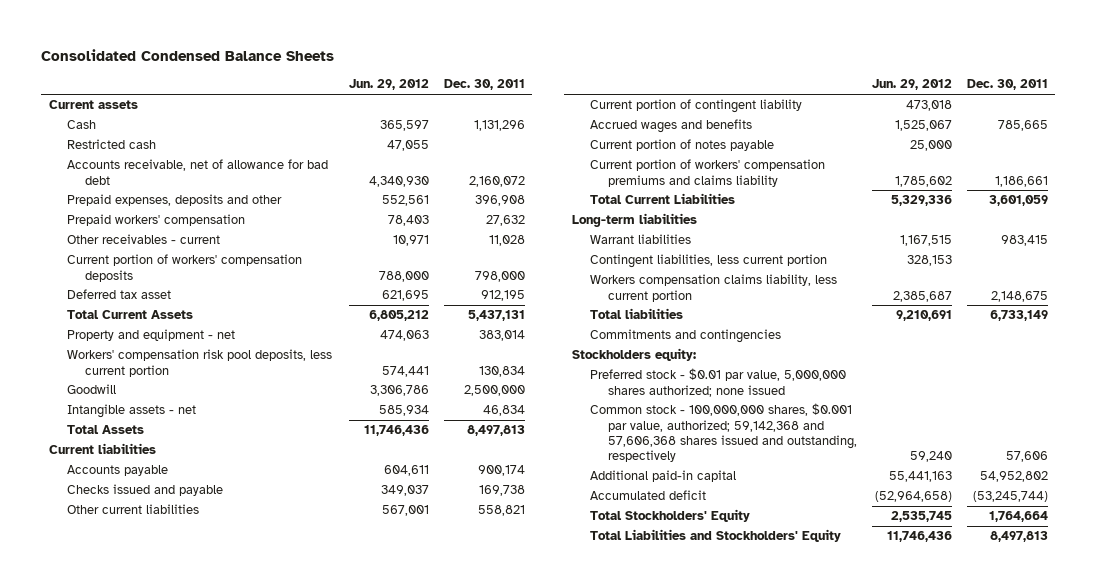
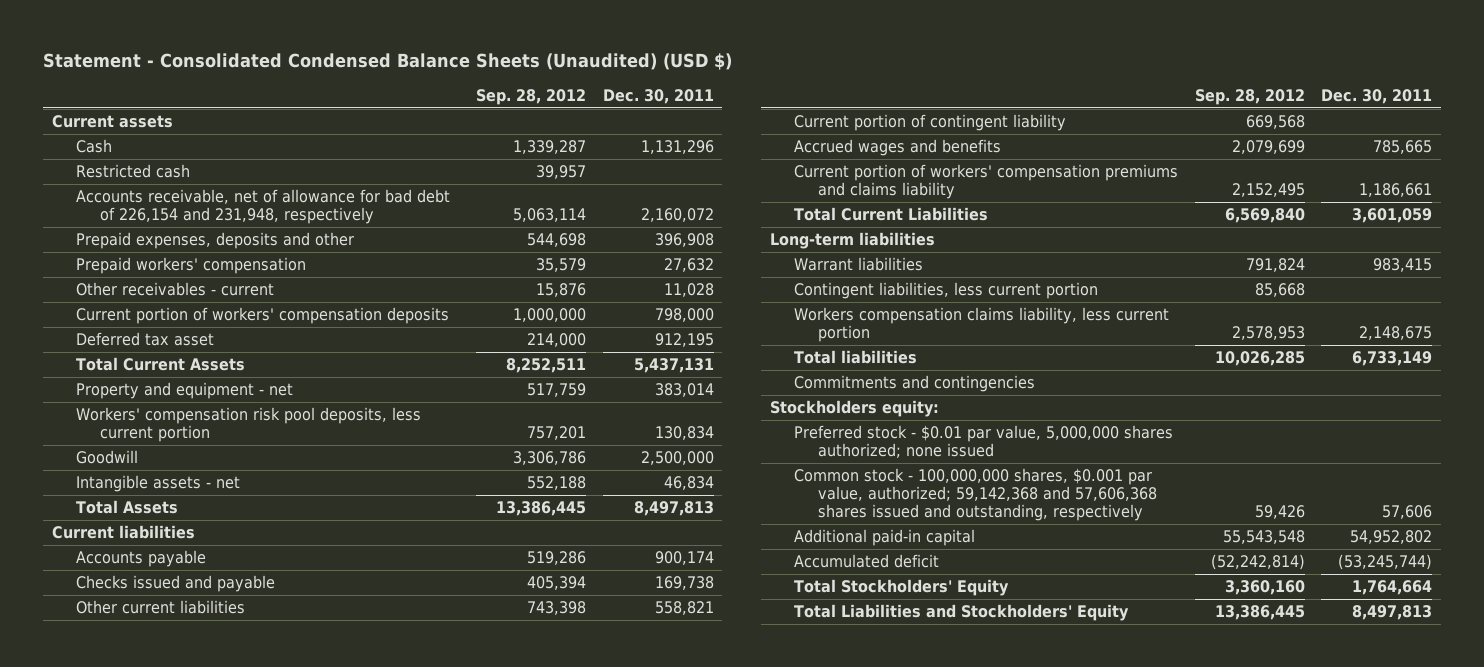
- Consolidated Condensed Balance Sheets
+ Statement - Consolidated Condensed Balance Sheets (Unaudited) (USD $)
- | Jun. 29, 2012 | Dec. 30, 2011
+ | Sep. 28, 2012 | Dec. 30, 2011
- Accounts receivable, net of allowance for bad debt | 4,340,930 | 2,160,072
+ Accounts receivable, net of allowance for bad debt of 226,154 and 231,948, respectively | 5,063,114 | 2,160,072
- Current portion of notes payable | 25,000 |

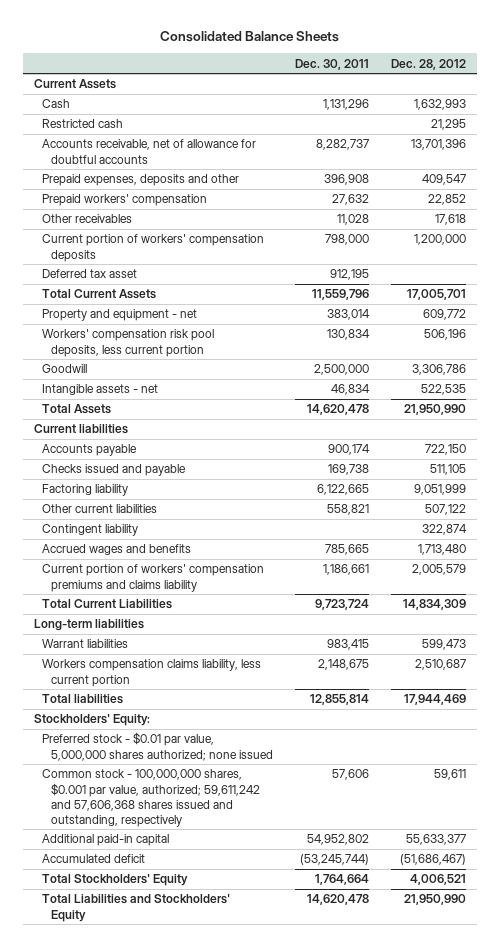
- Statement - Consolidated Condensed Balance Sheets (Unaudited) (USD $)
+ Consolidated Balance Sheets
- | Sep. 28, 2012 | Dec. 30, 2011
+ | Dec. 30, 2011 | Dec. 28, 2012
- Current assets
+ Current Assets
- Accounts receivable, net of allowance for bad debt of 226,154 and 231,948, respectively | 5,063,114 | 2,160,072
+ Accounts receivable, net of allowance for doubtful accounts | 8,282,737 | 13,701,396
- Other receivables - current | 15,876 | 11,028
+ Other receivables | 11,028 | 17,618
- Total Current Assets | 8,252,511 | 5,437,131
+ Total Current Assets | 11,559,796 | 17,005,701
- Total Assets | 13,386,445 | 8,497,813
+ Total Assets | 14,620,478 | 21,950,990
+ Factoring liability | 6,122,665 | 9,051,999
- Current portion of contingent liability | 669,568 |
+ Contingent liability | | 322,874
- Total Current Liabilities | 6,569,840 | 3,601,059
+ Total Current Liabilities | 9,723,724 | 14,834,309
- Contingent liabilities, less current portion | 85,668 |
- Total liabilities | 10,026,285 | 6,733,149
- Commitments and contingencies
- Stockholders equity:
+ Total liabilities | 12,855,814 | 17,944,469
+ Stockholders' Equity:
- Common stock - 100,000,000 shares, $0.001 par value, authorized; 59,142,368 and 57,606,368 shares issued and outstanding, respectively | 59,426 | 57,606
+ Common stock - 100,000,000 shares, $0.001 par value, authorized; 59,611,242 and 57,606,368 shares issued and outstanding, respectively | 57,606 | 59,611
- Total Liabilities and Stockholders' Equity | 13,386,445 | 8,497,813
+ Total Liabilities and Stockholders' Equity | 14,620,478 | 21,950,990

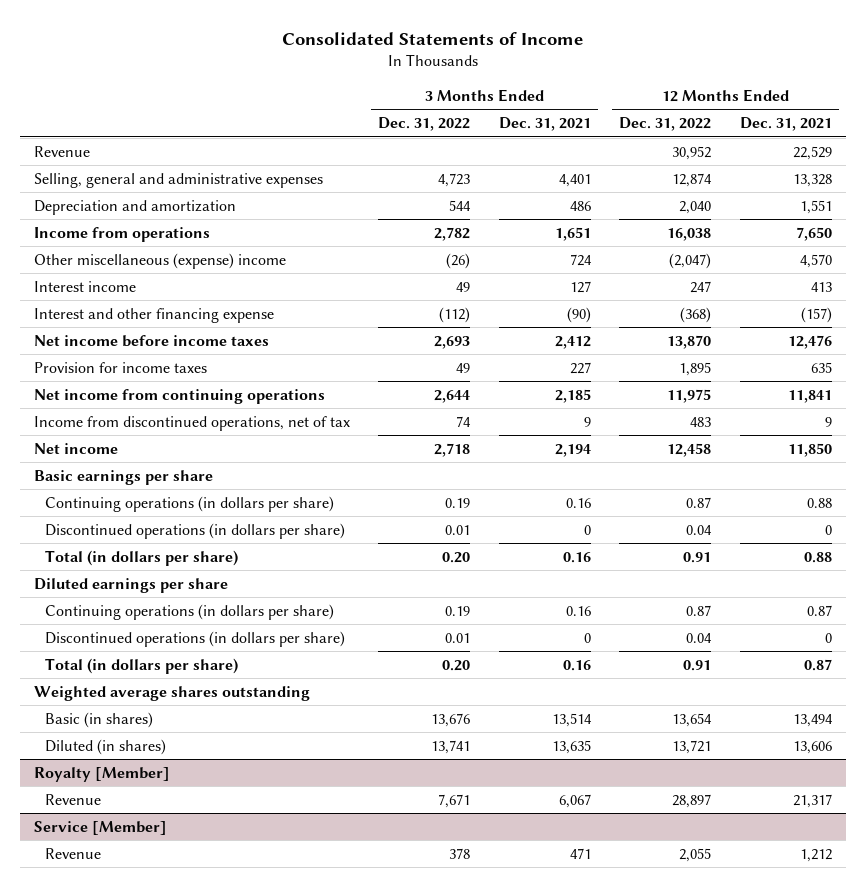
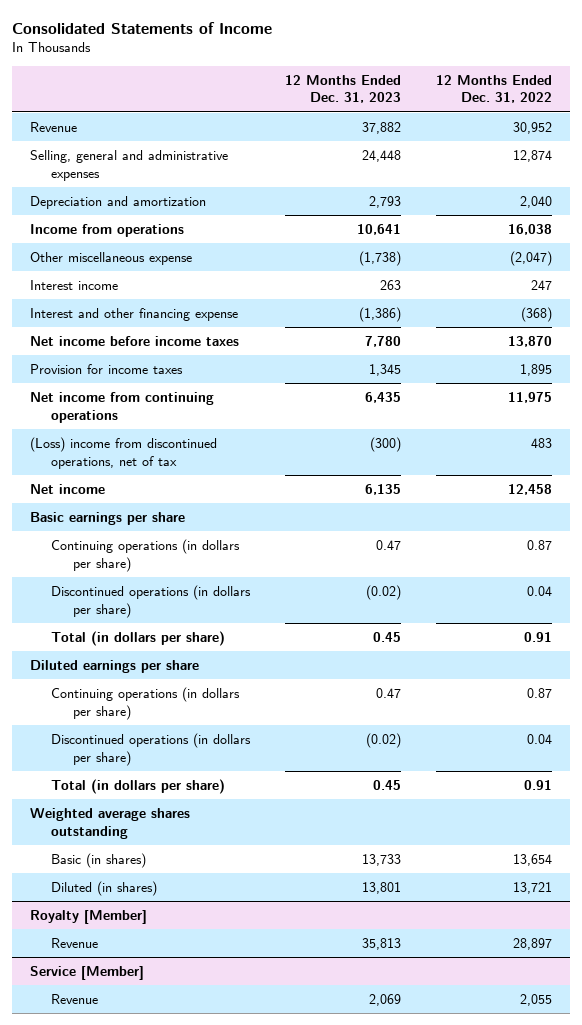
- | 3 Months Ended Dec. 31, 2022 | 3 Months Ended Dec. 31, 2021 | 12 Months Ended Dec. 31, 2022 | 12 Months Ended Dec. 31, 2021
+ | 12 Months Ended Dec. 31, 2023 | 12 Months Ended Dec. 31, 2022
- Other miscellaneous (expense) income | (26) | 724 | (2,047) | 4,570
+ Other miscellaneous expense | (1,738) | (2,047)
- Income from discontinued operations, net of tax | 74 | 9 | 483 | 9
+ (Loss) income from discontinued operations, net of tax | (300) | 483

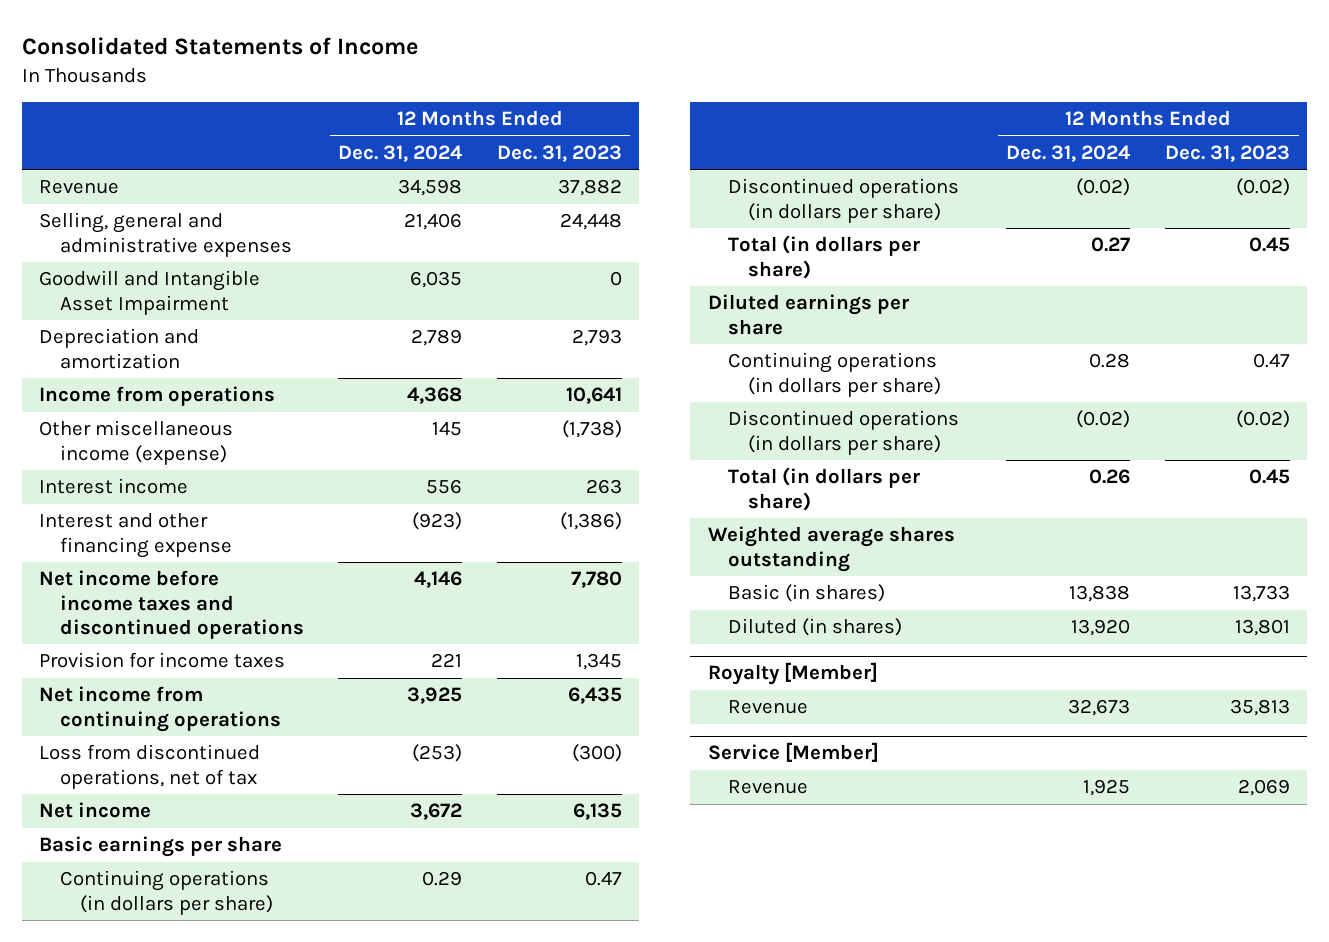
- | 12 Months Ended Dec. 31, 2023 | 12 Months Ended Dec. 31, 2022
+ | 12 Months Ended Dec. 31, 2024 | 12 Months Ended Dec. 31, 2023
+ Goodwill and Intangible Asset Impairment | 6,035 | 0
- Other miscellaneous expense | (1,738) | (2,047)
+ Other miscellaneous income (expense) | 145 | (1,738)
- Net income before income taxes | 7,780 | 13,870
+ Net income before income taxes and discontinued operations | 4,146 | 7,780
- (Loss) income from discontinued operations, net of tax | (300) | 483
+ Loss from discontinued operations, net of tax | (253) | (300)

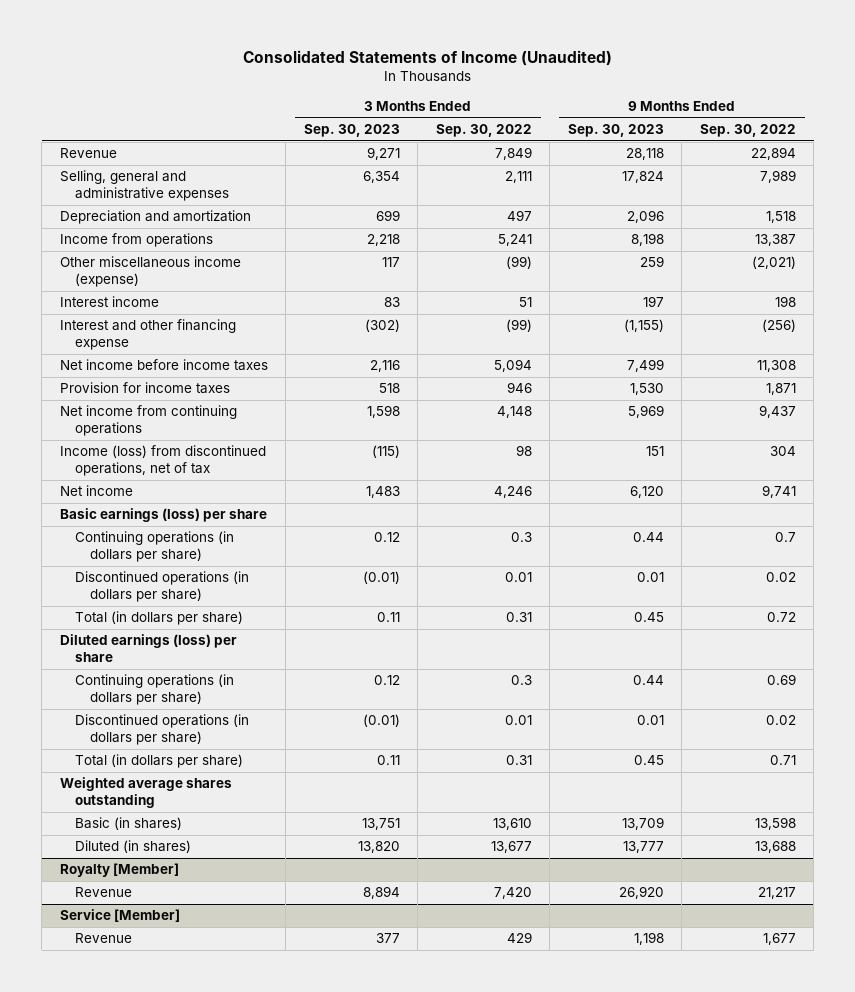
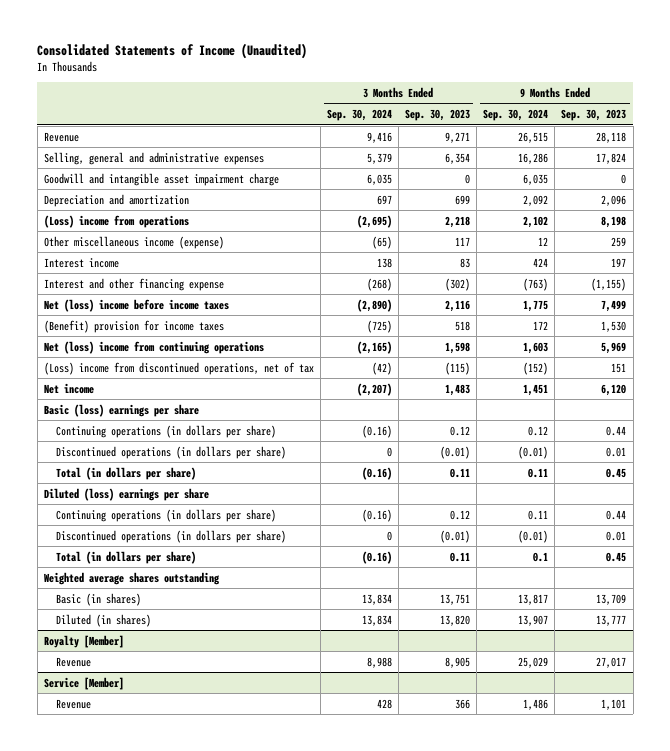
- | 3 Months Ended Sep. 30, 2023 | 3 Months Ended Sep. 30, 2022 | 9 Months Ended Sep. 30, 2023 | 9 Months Ended Sep. 30, 2022
+ | 3 Months Ended Sep. 30, 2024 | 3 Months Ended Sep. 30, 2023 | 9 Months Ended Sep. 30, 2024 | 9 Months Ended Sep. 30, 2023
+ Goodwill and intangible asset impairment charge | 6,035 | 0 | 6,035 | 0
- Income from operations | 2,218 | 5,241 | 8,198 | 13,387
+ (Loss) income from operations | (2,695) | 2,218 | 2,102 | 8,198
- Net income before income taxes | 2,116 | 5,094 | 7,499 | 11,308
- Provision for income taxes | 518 | 946 | 1,530 | 1,871
- Net income from continuing operations | 1,598 | 4,148 | 5,969 | 9,437
- Income (loss) from discontinued operations, net of tax | (115) | 98 | 151 | 304
+ Net (loss) income before income taxes | (2,890) | 2,116 | 1,775 | 7,499
+ (Benefit) provision for income taxes | (725) | 518 | 172 | 1,530
+ Net (loss) income from continuing operations | (2,165) | 1,598 | 1,603 | 5,969
+ (Loss) income from discontinued operations, net of tax | (42) | (115) | (152) | 151
- Basic earnings (loss) per share
+ Basic (loss) earnings per share
- Diluted earnings (loss) per share
+ Diluted (loss) earnings per share
@ Royalty [Member]
- Revenue | 8,894 | 7,420 | 26,920 | 21,217
+ Revenue | 8,988 | 8,905 | 25,029 | 27,017
@ Service [Member]
- Revenue | 377 | 429 | 1,198 | 1,677
+ Revenue | 428 | 366 | 1,486 | 1,101

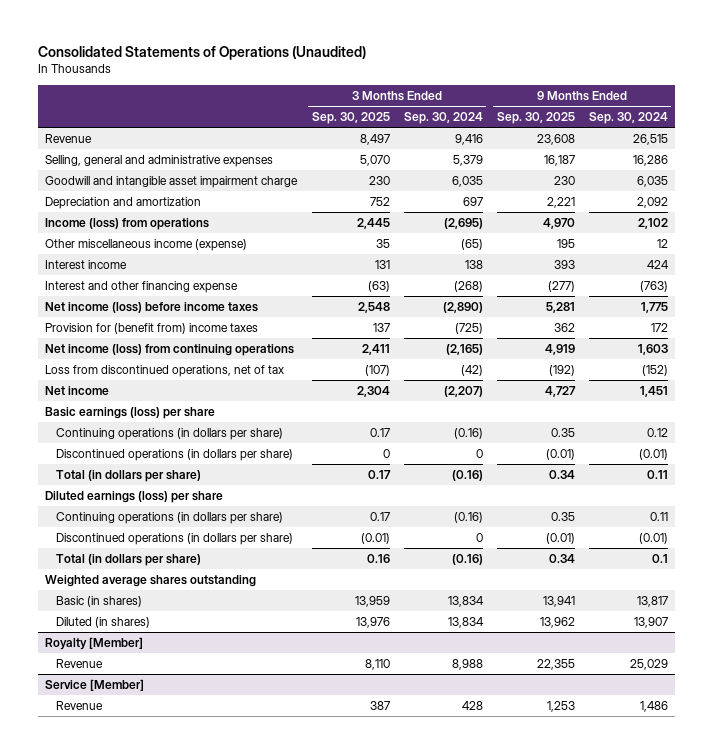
- Consolidated Statements of Income (Unaudited)
+ Consolidated Statements of Operations (Unaudited)
- | 3 Months Ended Sep. 30, 2024 | 3 Months Ended Sep. 30, 2023 | 9 Months Ended Sep. 30, 2024 | 9 Months Ended Sep. 30, 2023
+ | 3 Months Ended Sep. 30, 2025 | 3 Months Ended Sep. 30, 2024 | 9 Months Ended Sep. 30, 2025 | 9 Months Ended Sep. 30, 2024
- (Loss) income from operations | (2,695) | 2,218 | 2,102 | 8,198
+ Income (loss) from operations | 2,445 | (2,695) | 4,970 | 2,102
- Net (loss) income before income taxes | (2,890) | 2,116 | 1,775 | 7,499
- (Benefit) provision for income taxes | (725) | 518 | 172 | 1,530
- Net (loss) income from continuing operations | (2,165) | 1,598 | 1,603 | 5,969
- (Loss) income from discontinued operations, net of tax | (42) | (115) | (152) | 151
+ Net income (loss) before income taxes | 2,548 | (2,890) | 5,281 | 1,775
+ Provision for (benefit from) income taxes | 137 | (725) | 362 | 172
+ Net income (loss) from continuing operations | 2,411 | (2,165) | 4,919 | 1,603
+ Loss from discontinued operations, net of tax | (107) | (42) | (192) | (152)
- Basic (loss) earnings per share
+ Basic earnings (loss) per share
- Diluted (loss) earnings per share
+ Diluted earnings (loss) per share

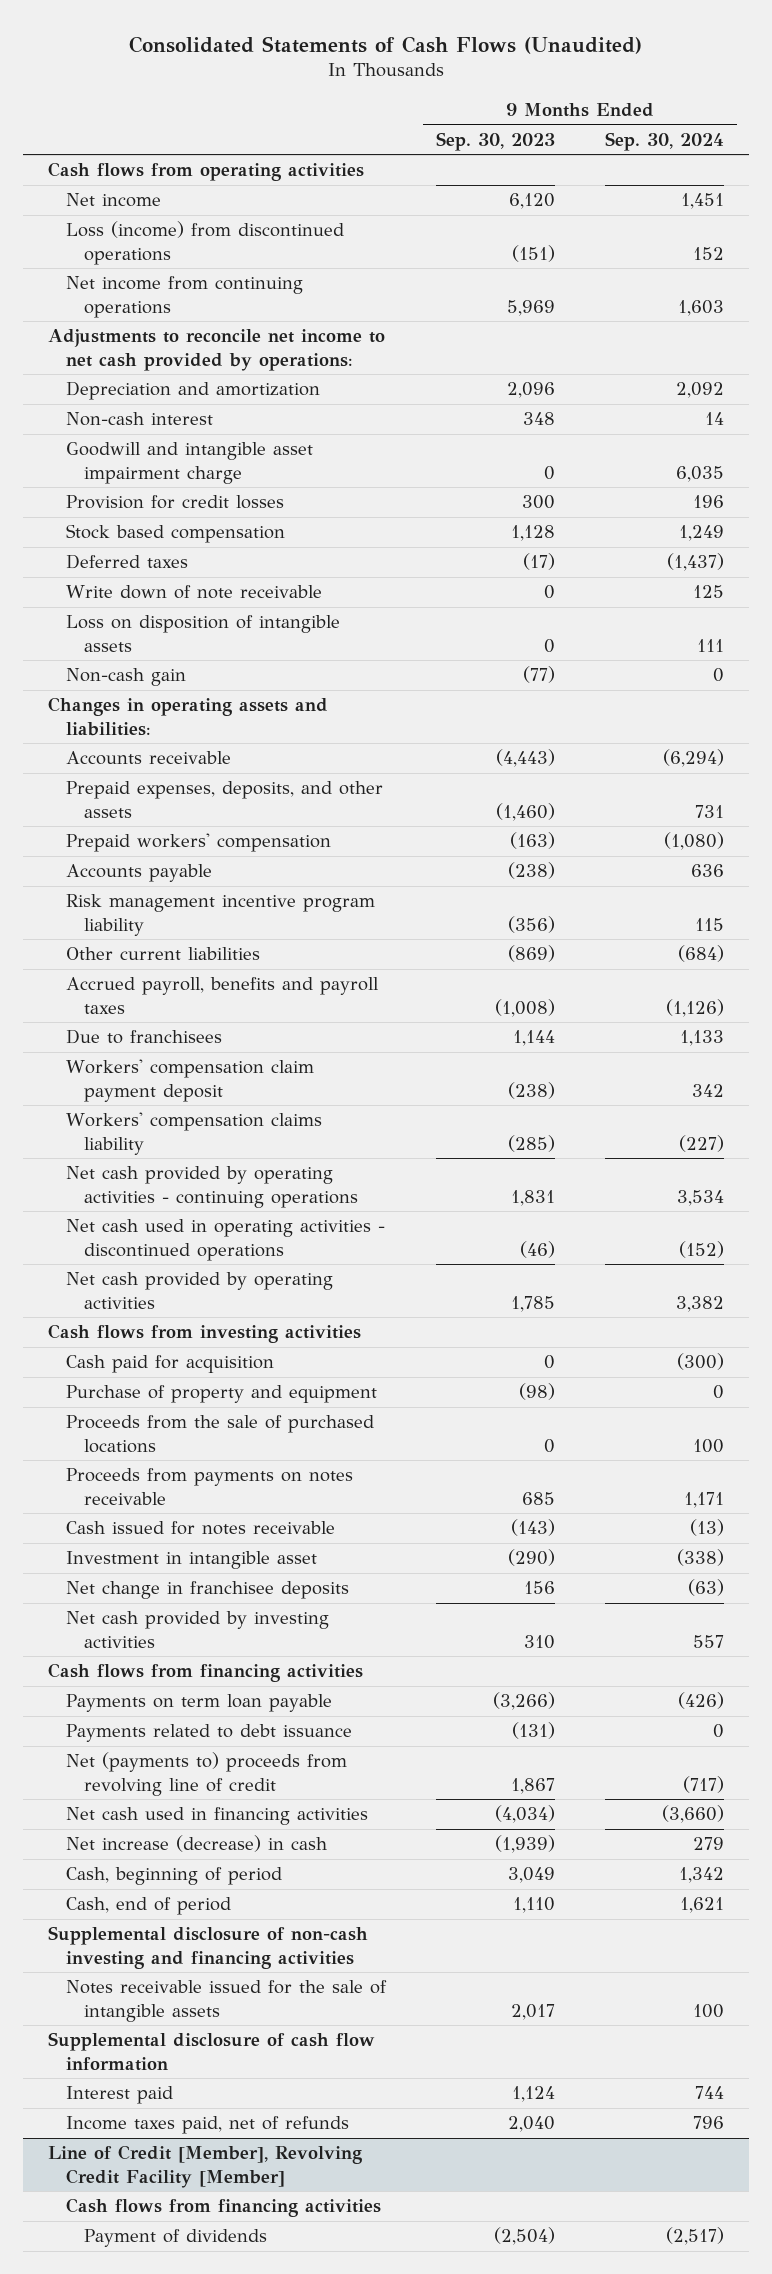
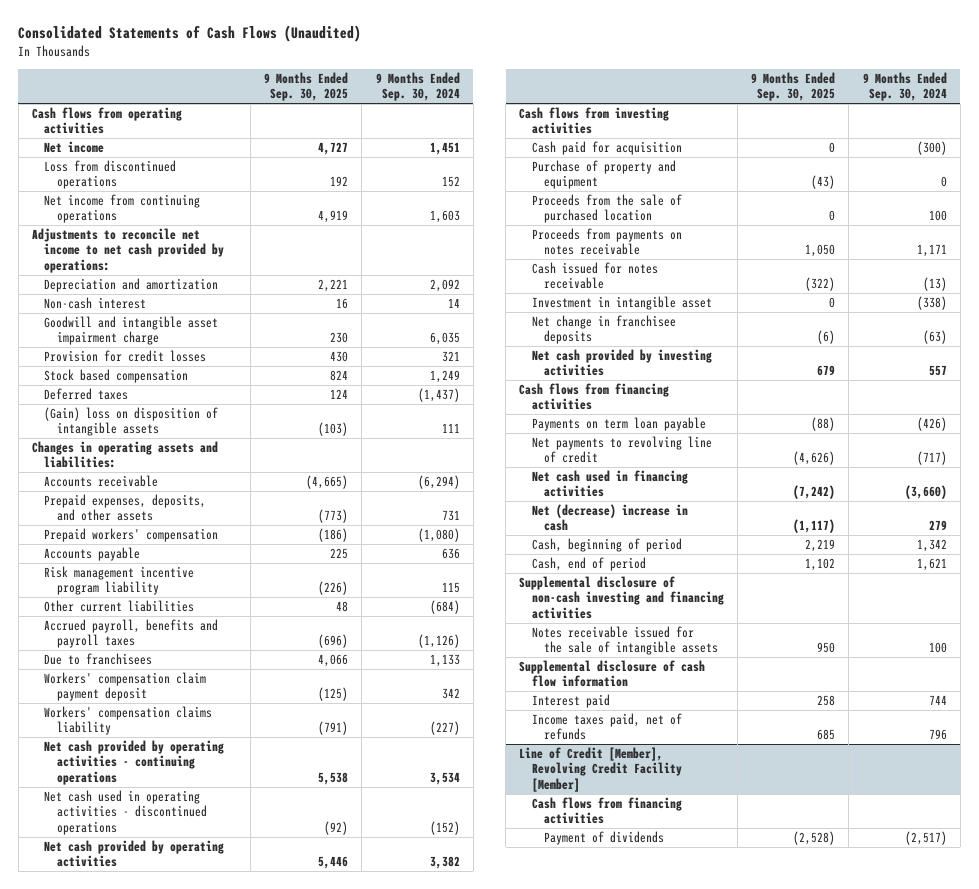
- | 9 Months Ended Sep. 30, 2023 | 9 Months Ended Sep. 30, 2024
+ | 9 Months Ended Sep. 30, 2025 | 9 Months Ended Sep. 30, 2024
- Loss (income) from discontinued operations | (151) | 152
+ Loss from discontinued operations | 192 | 152
- Provision for credit losses | 300 | 196
+ Provision for credit losses | 430 | 321
- Write down of note receivable | 0 | 125
- Loss on disposition of intangible assets | 0 | 111
- Non-cash gain | (77) | 0
+ (Gain) loss on disposition of intangible assets | (103) | 111
- Proceeds from the sale of purchased locations | 0 | 100
+ Proceeds from the sale of purchased location | 0 | 100
- Payments related to debt issuance | (131) | 0
- Net (payments to) proceeds from revolving line of credit | 1,867 | (717)
+ Net payments to revolving line of credit | (4,626) | (717)
- Net increase (decrease) in cash | (1,939) | 279
+ Net (decrease) increase in cash | (1,117) | 279

